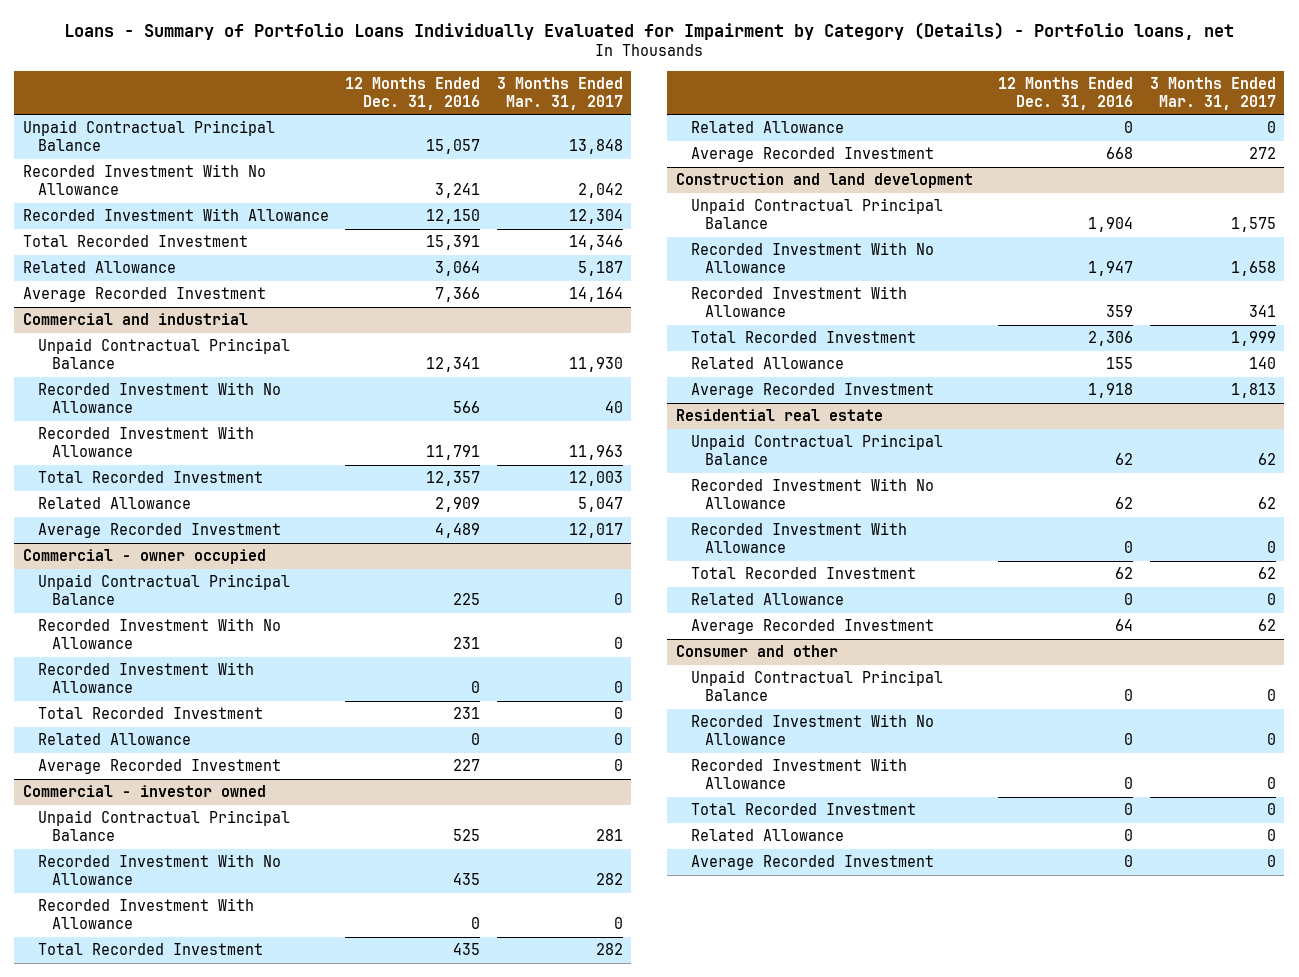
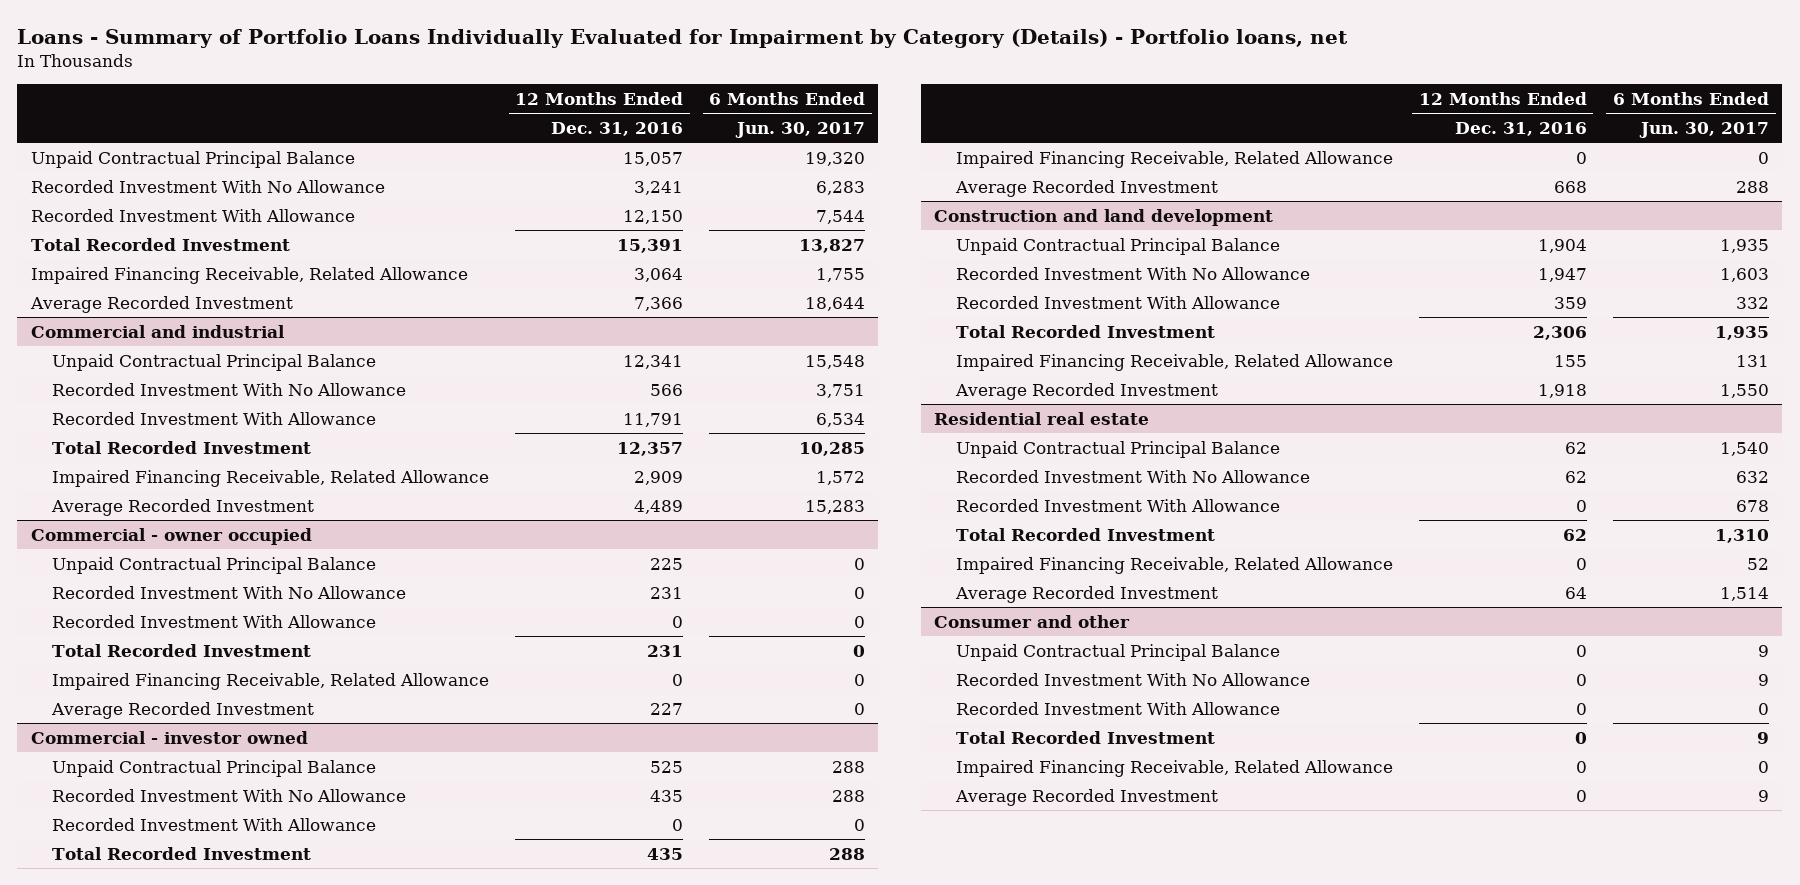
- | 12 Months Ended Dec. 31, 2016 | 3 Months Ended Mar. 31, 2017
+ | 12 Months Ended Dec. 31, 2016 | 6 Months Ended Jun. 30, 2017
- Related Allowance | 3,064 | 5,187
+ Impaired Financing Receivable, Related Allowance | 3,064 | 1,755
@ Commercial and industrial
- Related Allowance | 2,909 | 5,047
+ Impaired Financing Receivable, Related Allowance | 2,909 | 1,572
@ Commercial - owner occupied
- Related Allowance | 0 | 0
+ Impaired Financing Receivable, Related Allowance | 0 | 0
@ Commercial - investor owned
- Related Allowance | 0 | 0
+ Impaired Financing Receivable, Related Allowance | 0 | 0
@ Construction and land development
- Related Allowance | 155 | 140
+ Impaired Financing Receivable, Related Allowance | 155 | 131
@ Residential real estate
- Related Allowance | 0 | 0
+ Impaired Financing Receivable, Related Allowance | 0 | 52
@ Consumer and other
- Related Allowance | 0 | 0
+ Impaired Financing Receivable, Related Allowance | 0 | 0

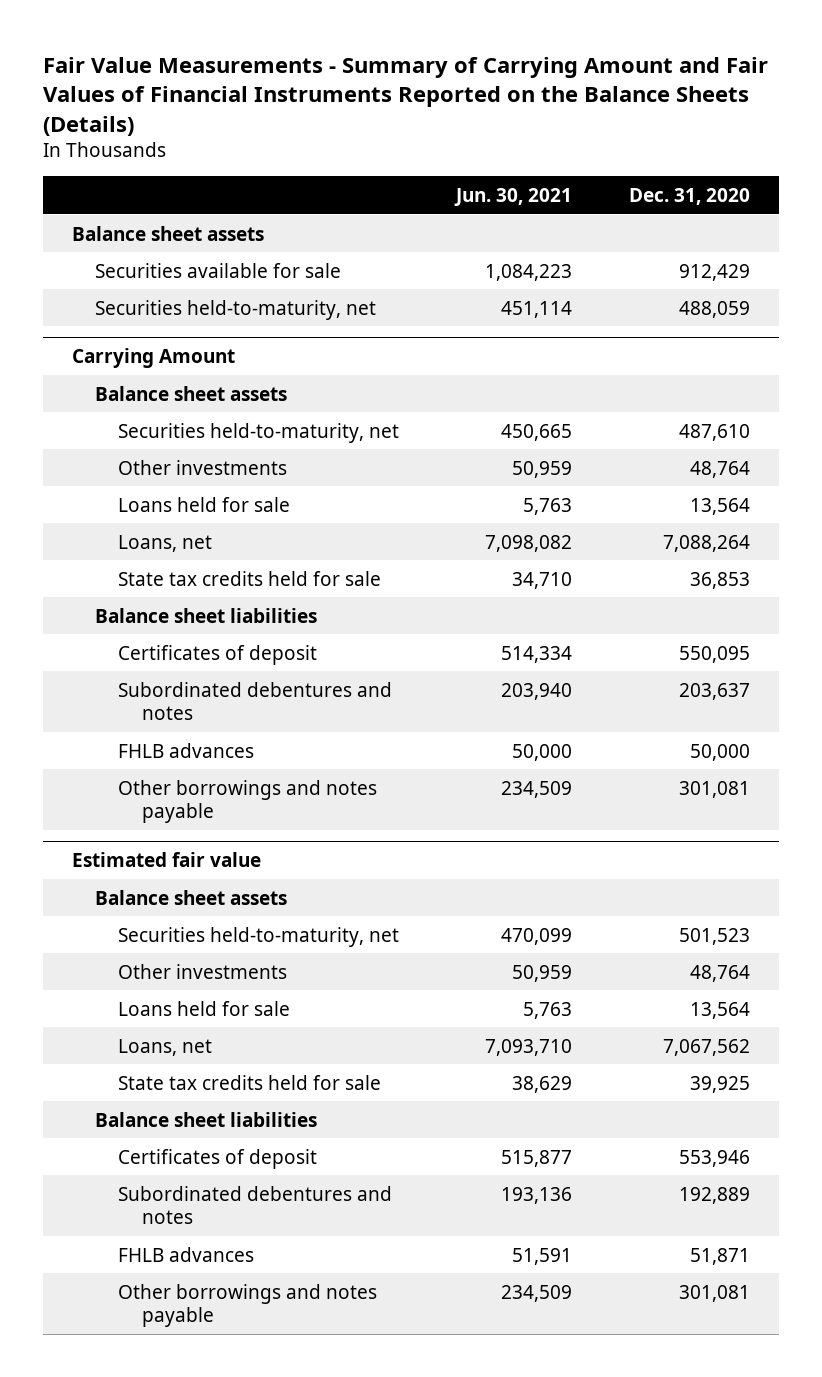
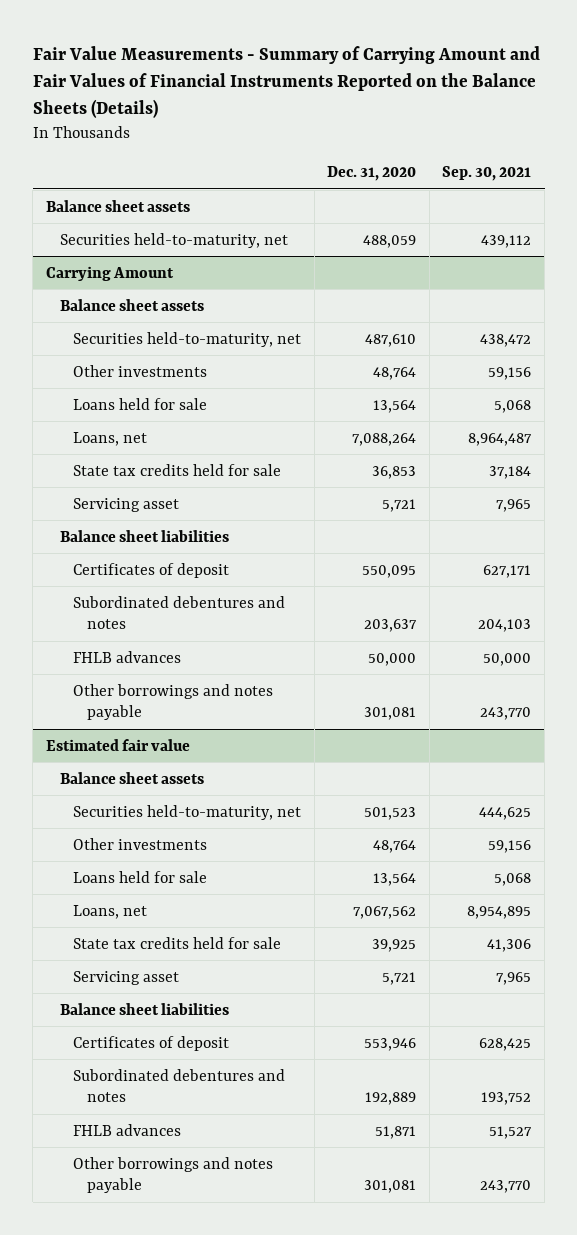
- | Jun. 30, 2021 | Dec. 31, 2020
+ | Dec. 31, 2020 | Sep. 30, 2021
- Securities available for sale | 1,084,223 | 912,429
@ Carrying Amount
+ Servicing asset | 5,721 | 7,965
@ Estimated fair value
+ Servicing asset | 5,721 | 7,965

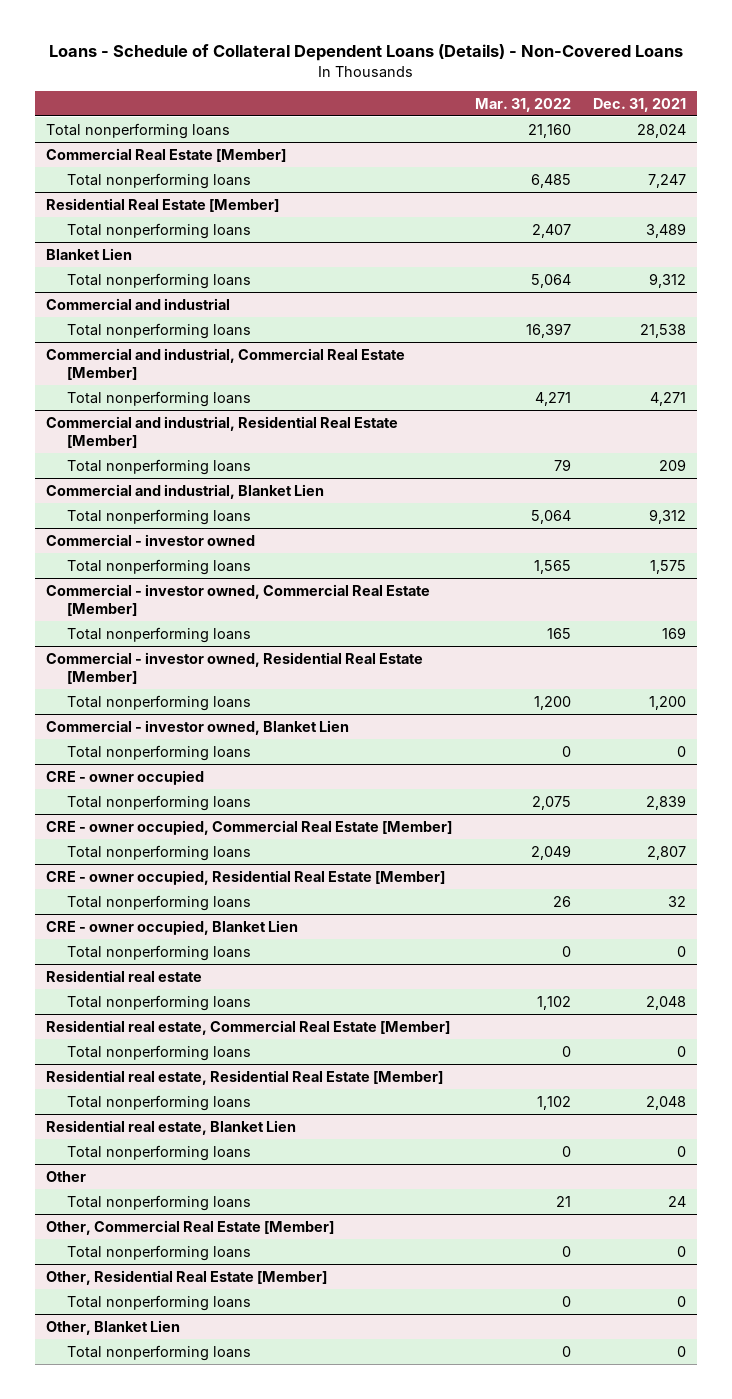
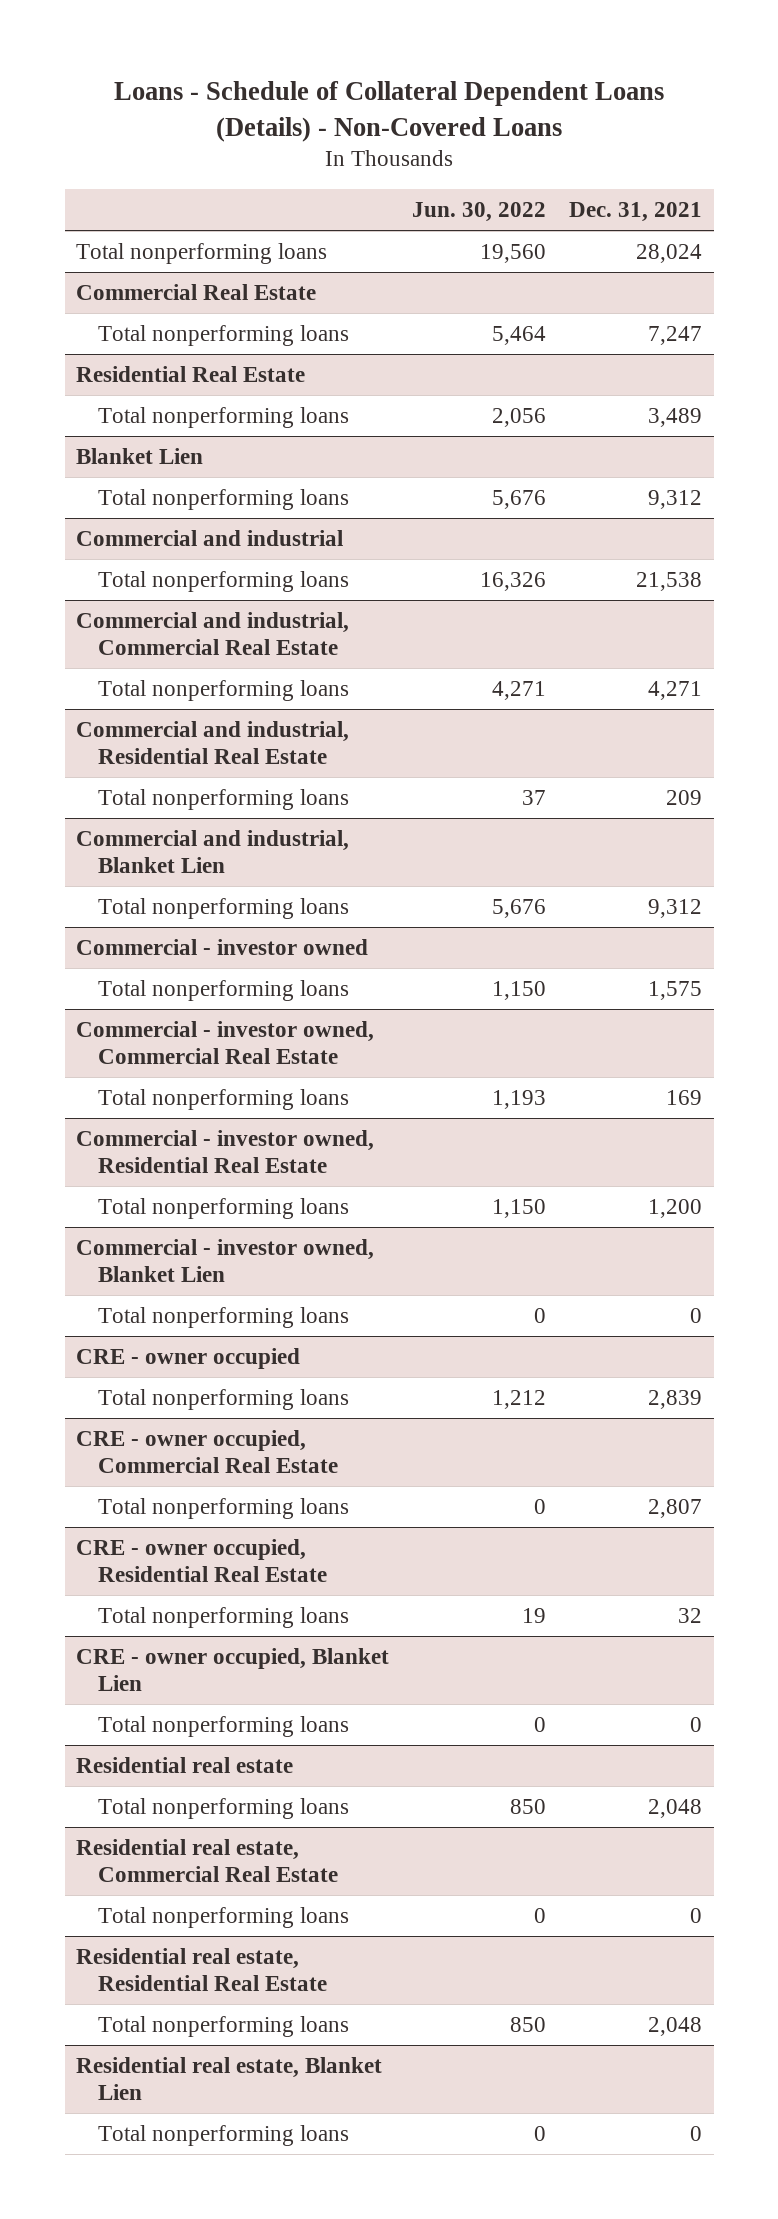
- | Mar. 31, 2022 | Dec. 31, 2021
+ | Jun. 30, 2022 | Dec. 31, 2021
- Commercial Real Estate [Member]
+ Commercial Real Estate
- Residential Real Estate [Member]
+ Residential Real Estate
- Commercial and industrial, Commercial Real Estate [Member]
+ Commercial and industrial, Commercial Real Estate
- Commercial and industrial, Residential Real Estate [Member]
+ Commercial and industrial, Residential Real Estate
- Commercial - investor owned, Commercial Real Estate [Member]
+ Commercial - investor owned, Commercial Real Estate
- Commercial - investor owned, Residential Real Estate [Member]
+ Commercial - investor owned, Residential Real Estate
- CRE - owner occupied, Commercial Real Estate [Member]
+ CRE - owner occupied, Commercial Real Estate
- CRE - owner occupied, Residential Real Estate [Member]
+ CRE - owner occupied, Residential Real Estate
- Residential real estate, Commercial Real Estate [Member]
+ Residential real estate, Commercial Real Estate
- Residential real estate, Residential Real Estate [Member]
+ Residential real estate, Residential Real Estate
- Other
- Total nonperforming loans | 21 | 24
- Other, Commercial Real Estate [Member]
- Total nonperforming loans | 0 | 0
- Other, Residential Real Estate [Member]
- Total nonperforming loans | 0 | 0
- Other, Blanket Lien
- Total nonperforming loans | 0 | 0

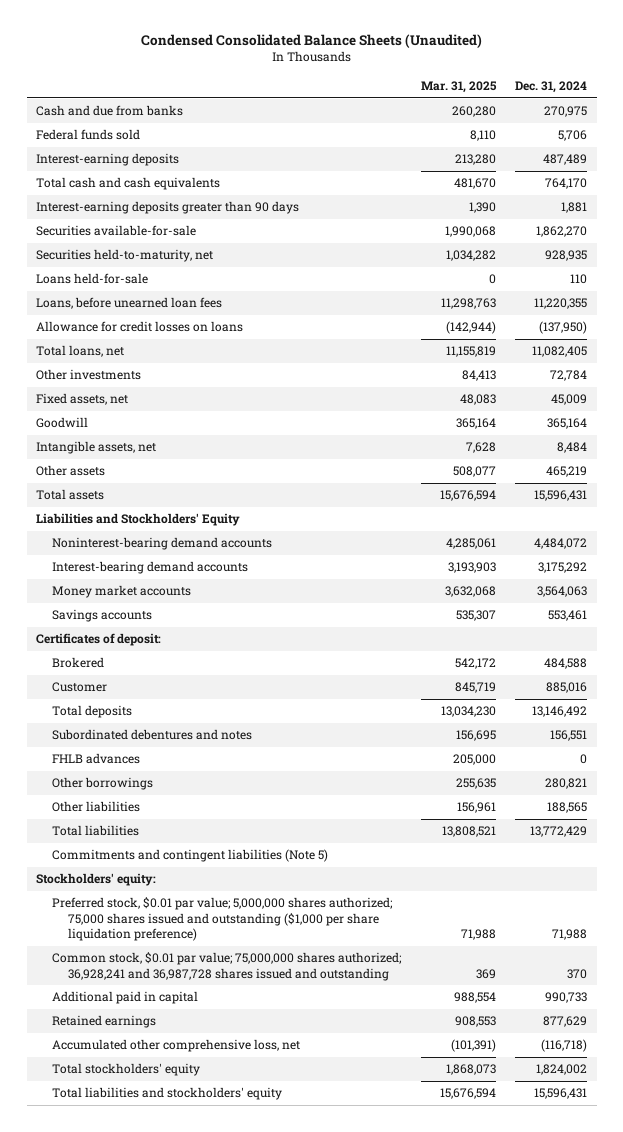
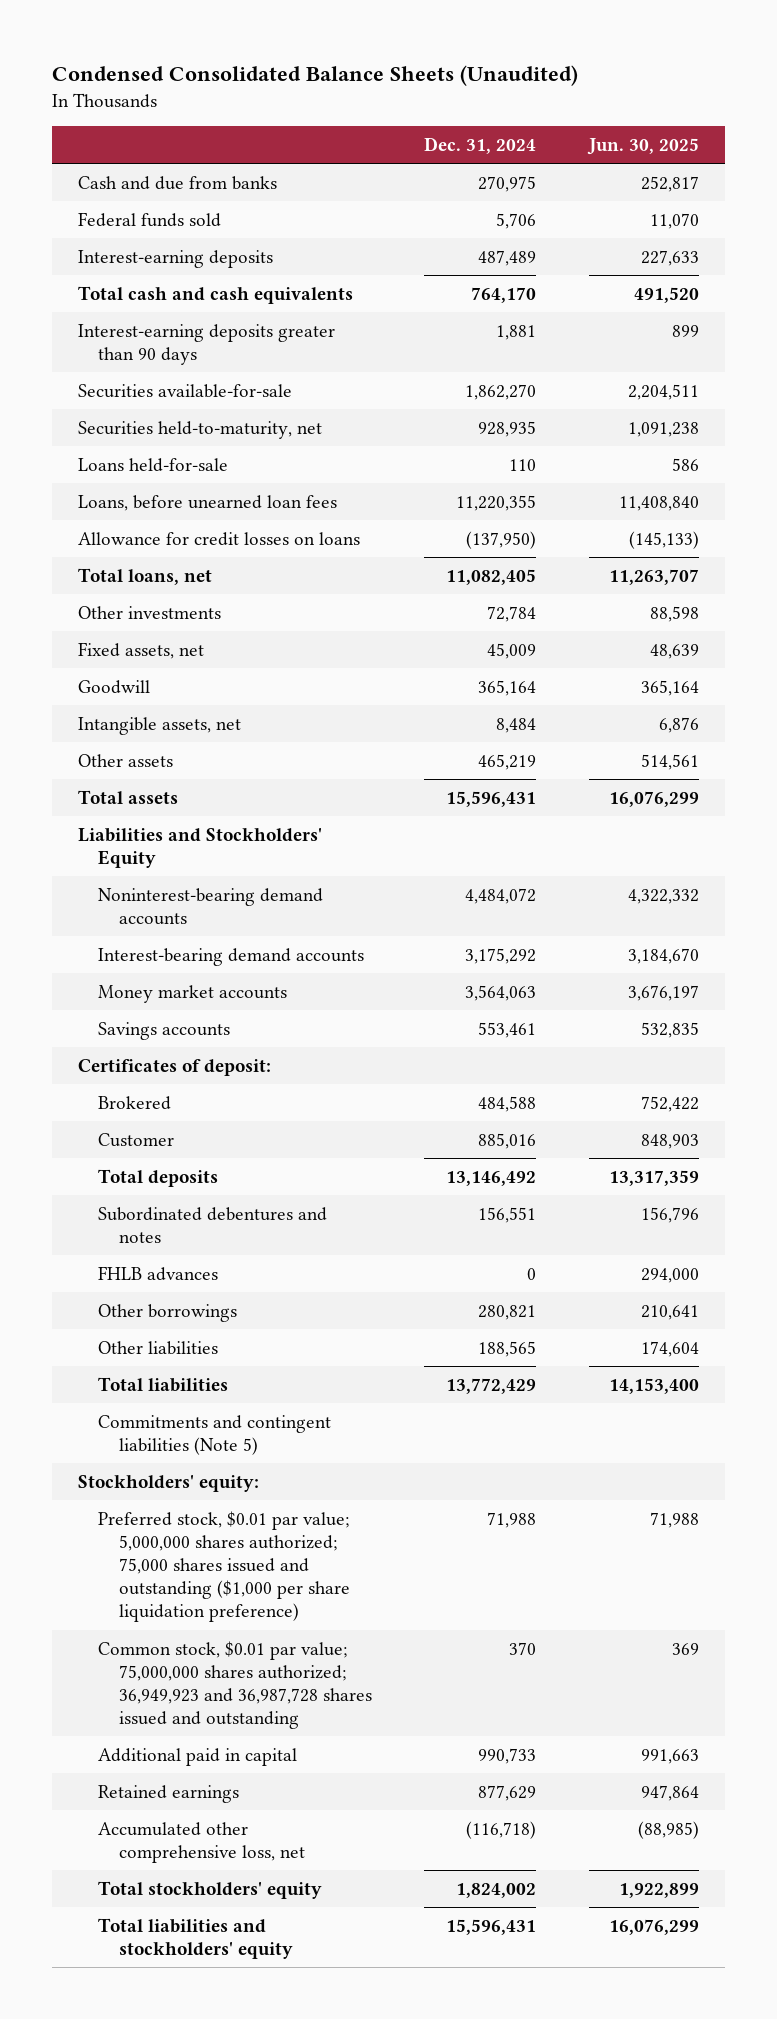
- | Mar. 31, 2025 | Dec. 31, 2024
+ | Dec. 31, 2024 | Jun. 30, 2025
- Common stock, $0.01 par value; 75,000,000 shares authorized; 36,928,241 and 36,987,728 shares issued and outstanding | 369 | 370
+ Common stock, $0.01 par value; 75,000,000 shares authorized; 36,949,923 and 36,987,728 shares issued and outstanding | 370 | 369

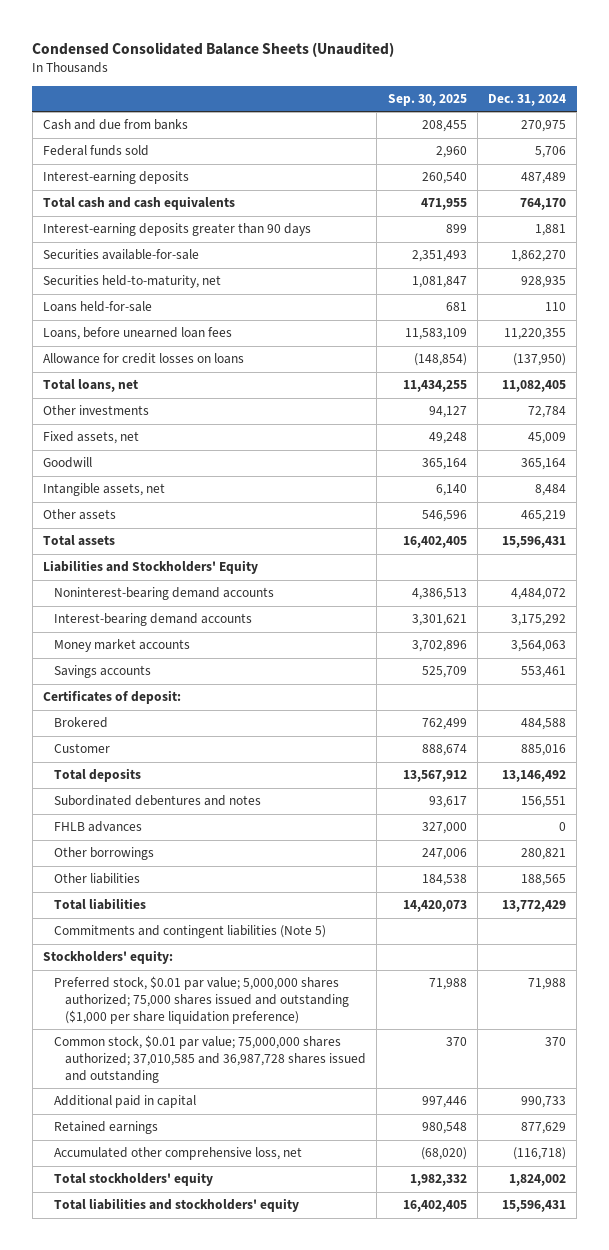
- | Dec. 31, 2024 | Jun. 30, 2025
+ | Sep. 30, 2025 | Dec. 31, 2024
- Common stock, $0.01 par value; 75,000,000 shares authorized; 36,949,923 and 36,987,728 shares issued and outstanding | 370 | 369
+ Common stock, $0.01 par value; 75,000,000 shares authorized; 37,010,585 and 36,987,728 shares issued and outstanding | 370 | 370

